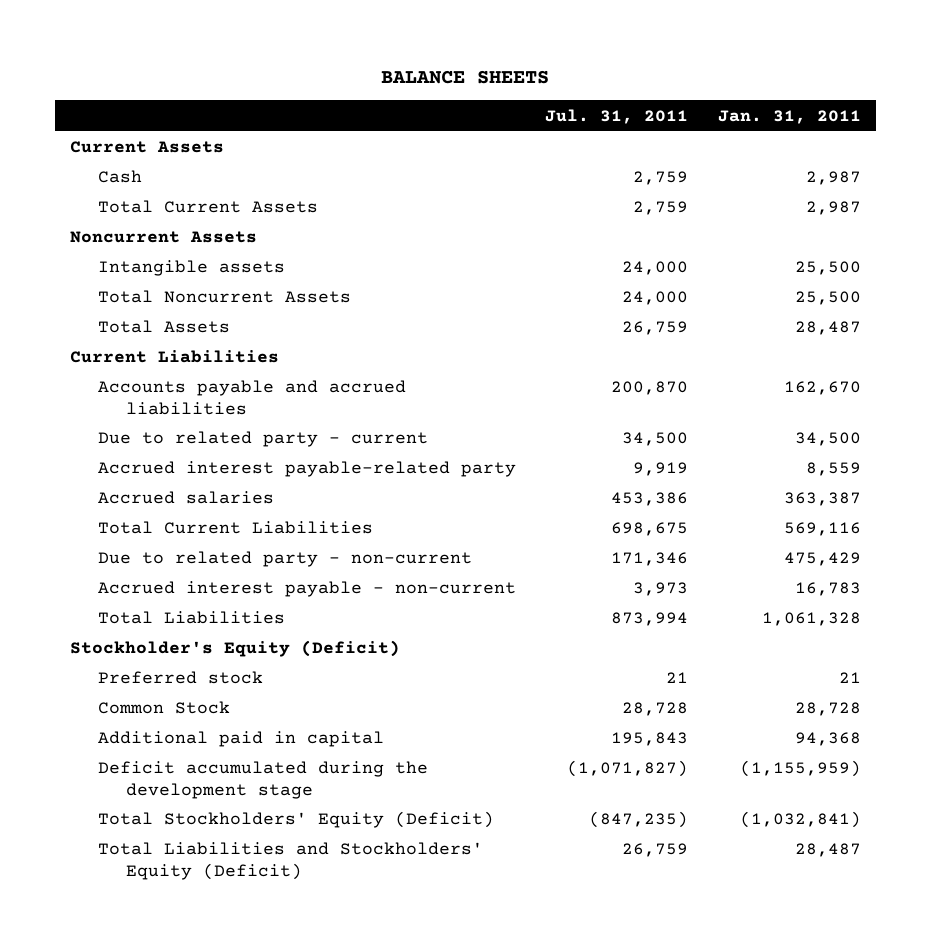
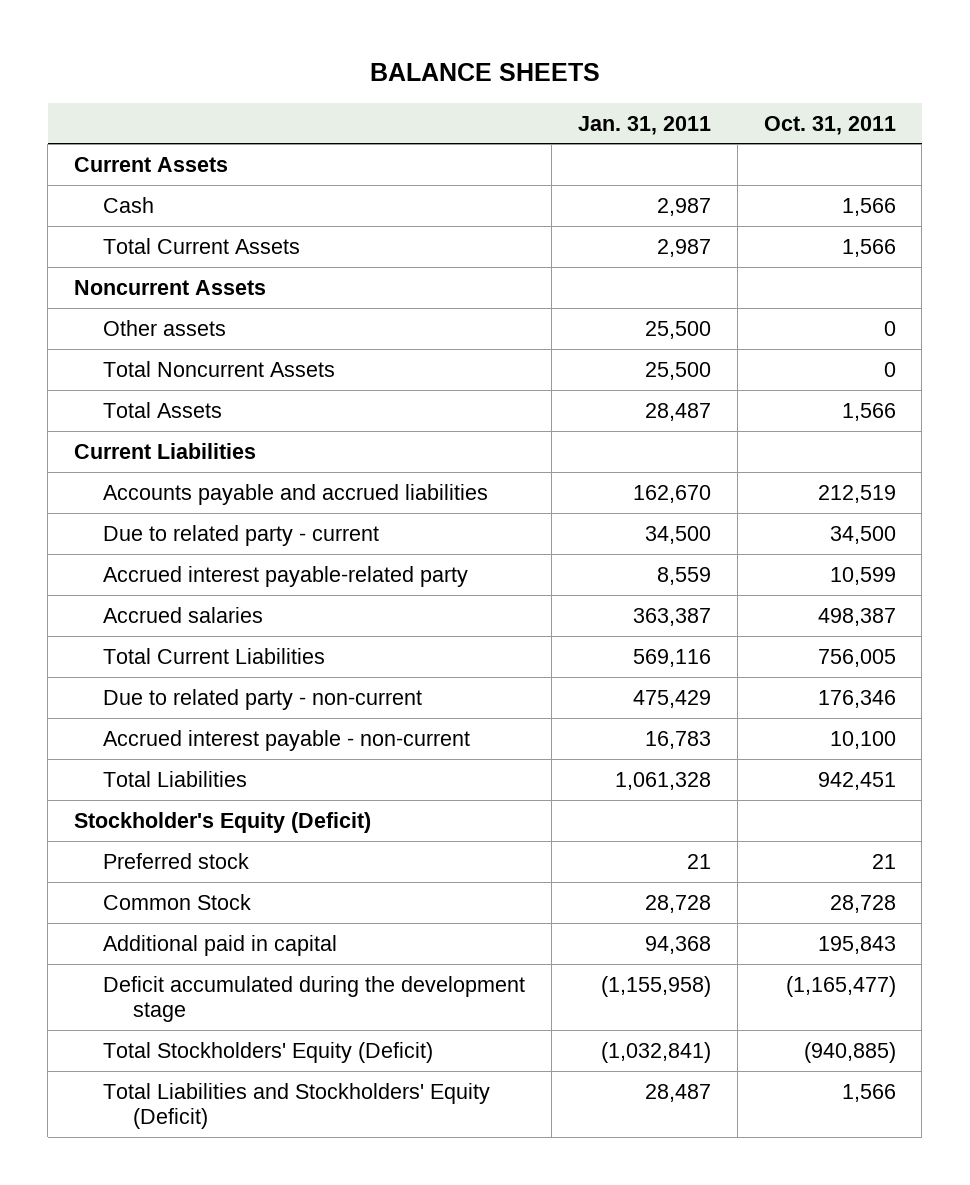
- | Jul. 31, 2011 | Jan. 31, 2011
+ | Jan. 31, 2011 | Oct. 31, 2011
- Intangible assets | 24,000 | 25,500
+ Other assets | 25,500 | 0
- Deficit accumulated during the development stage | (1,071,827) | (1,155,959)
+ Deficit accumulated during the development stage | (1,155,958) | (1,165,477)

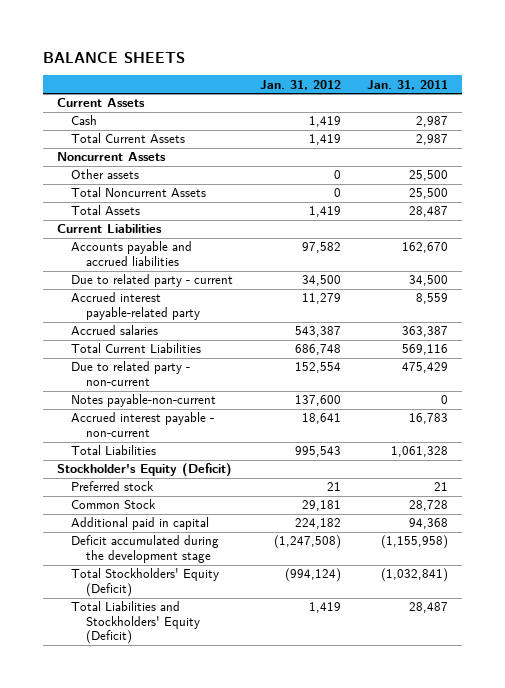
- | Jan. 31, 2011 | Oct. 31, 2011
+ | Jan. 31, 2012 | Jan. 31, 2011
+ Notes payable-non-current | 137,600 | 0

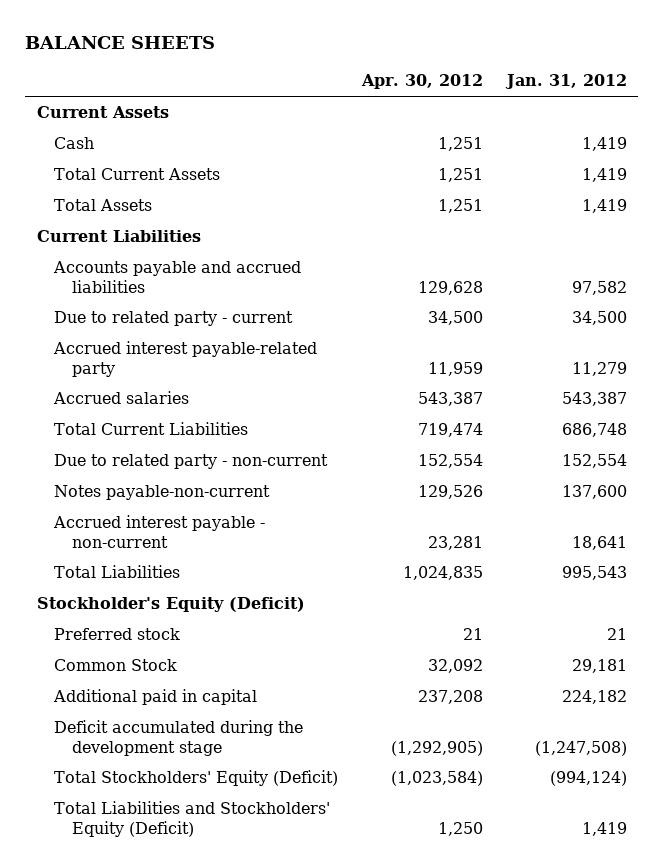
- | Jan. 31, 2012 | Jan. 31, 2011
+ | Apr. 30, 2012 | Jan. 31, 2012
- Noncurrent Assets
- Other assets | 0 | 25,500
- Total Noncurrent Assets | 0 | 25,500

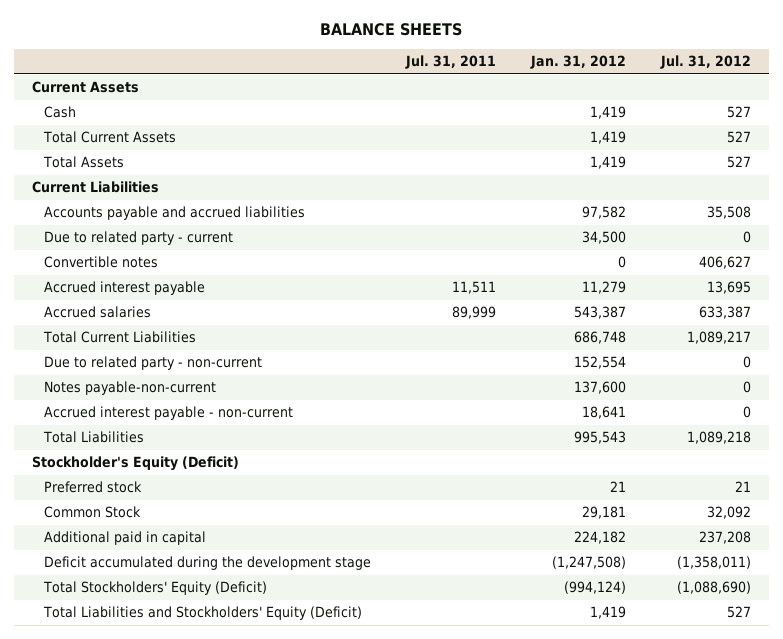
- | Apr. 30, 2012 | Jan. 31, 2012
+ | Jul. 31, 2011 | Jan. 31, 2012 | Jul. 31, 2012
- Accrued interest payable-related party | 11,959 | 11,279
+ Convertible notes | | 0 | 406,627
+ Accrued interest payable | 11,511 | 11,279 | 13,695

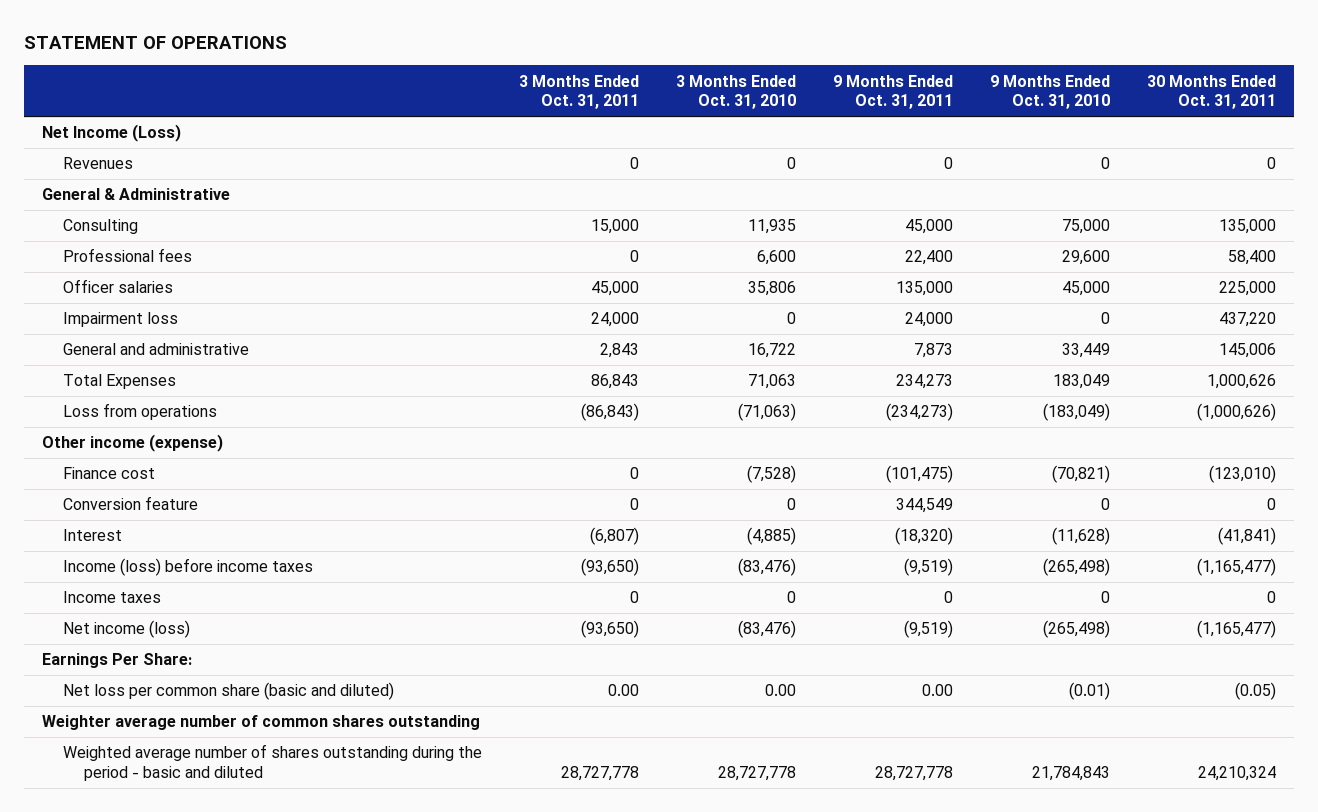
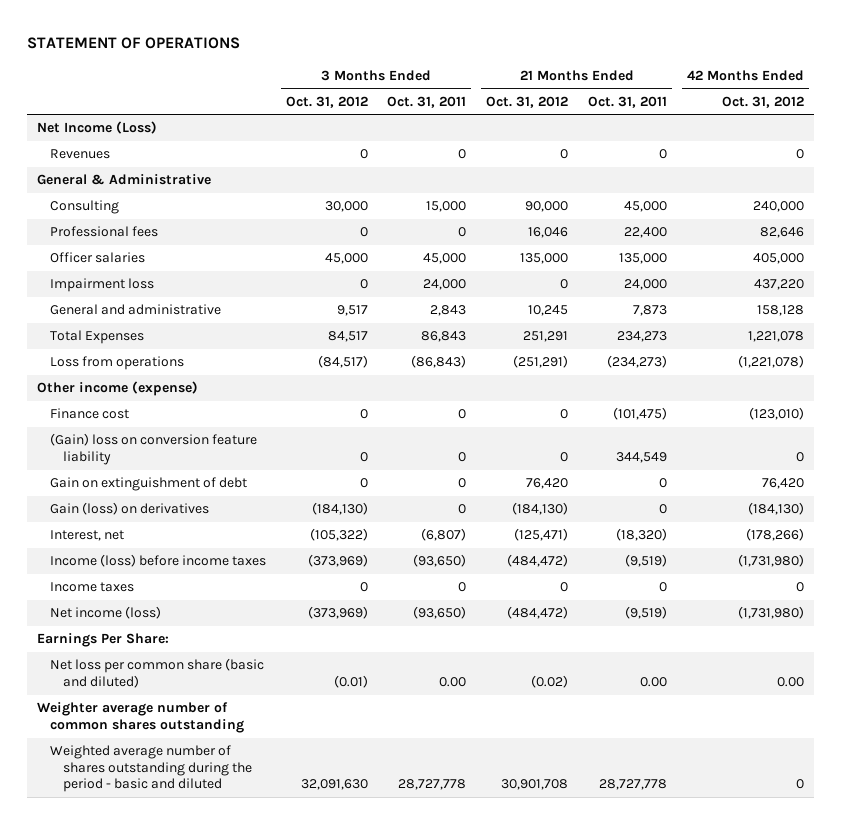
- | 3 Months Ended Oct. 31, 2011 | 3 Months Ended Oct. 31, 2010 | 9 Months Ended Oct. 31, 2011 | 9 Months Ended Oct. 31, 2010 | 30 Months Ended Oct. 31, 2011
+ | 3 Months Ended Oct. 31, 2012 | 3 Months Ended Oct. 31, 2011 | 21 Months Ended Oct. 31, 2012 | 21 Months Ended Oct. 31, 2011 | 42 Months Ended Oct. 31, 2012
- Conversion feature | 0 | 0 | 344,549 | 0 | 0
- Interest | (6,807) | (4,885) | (18,320) | (11,628) | (41,841)
+ (Gain) loss on conversion feature liability | 0 | 0 | 0 | 344,549 | 0
+ Gain on extinguishment of debt | 0 | 0 | 76,420 | 0 | 76,420
+ Gain (loss) on derivatives | (184,130) | 0 | (184,130) | 0 | (184,130)
+ Interest, net | (105,322) | (6,807) | (125,471) | (18,320) | (178,266)

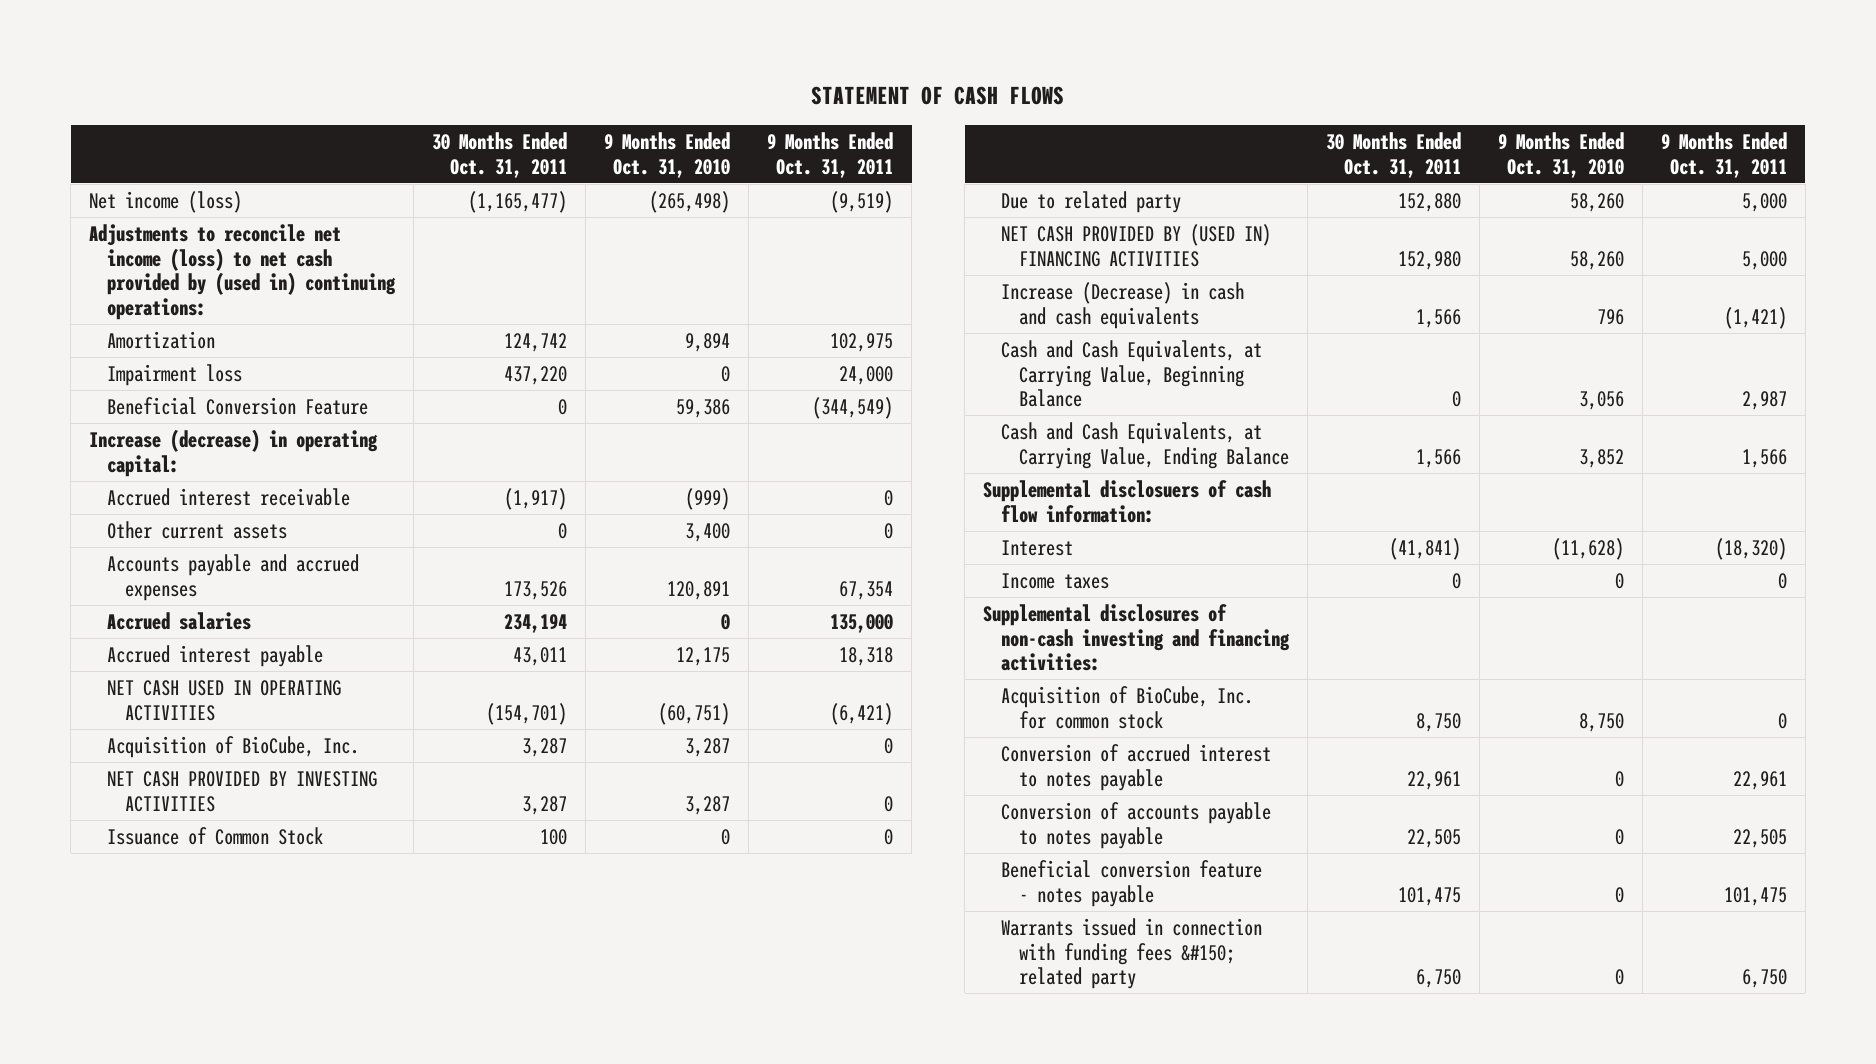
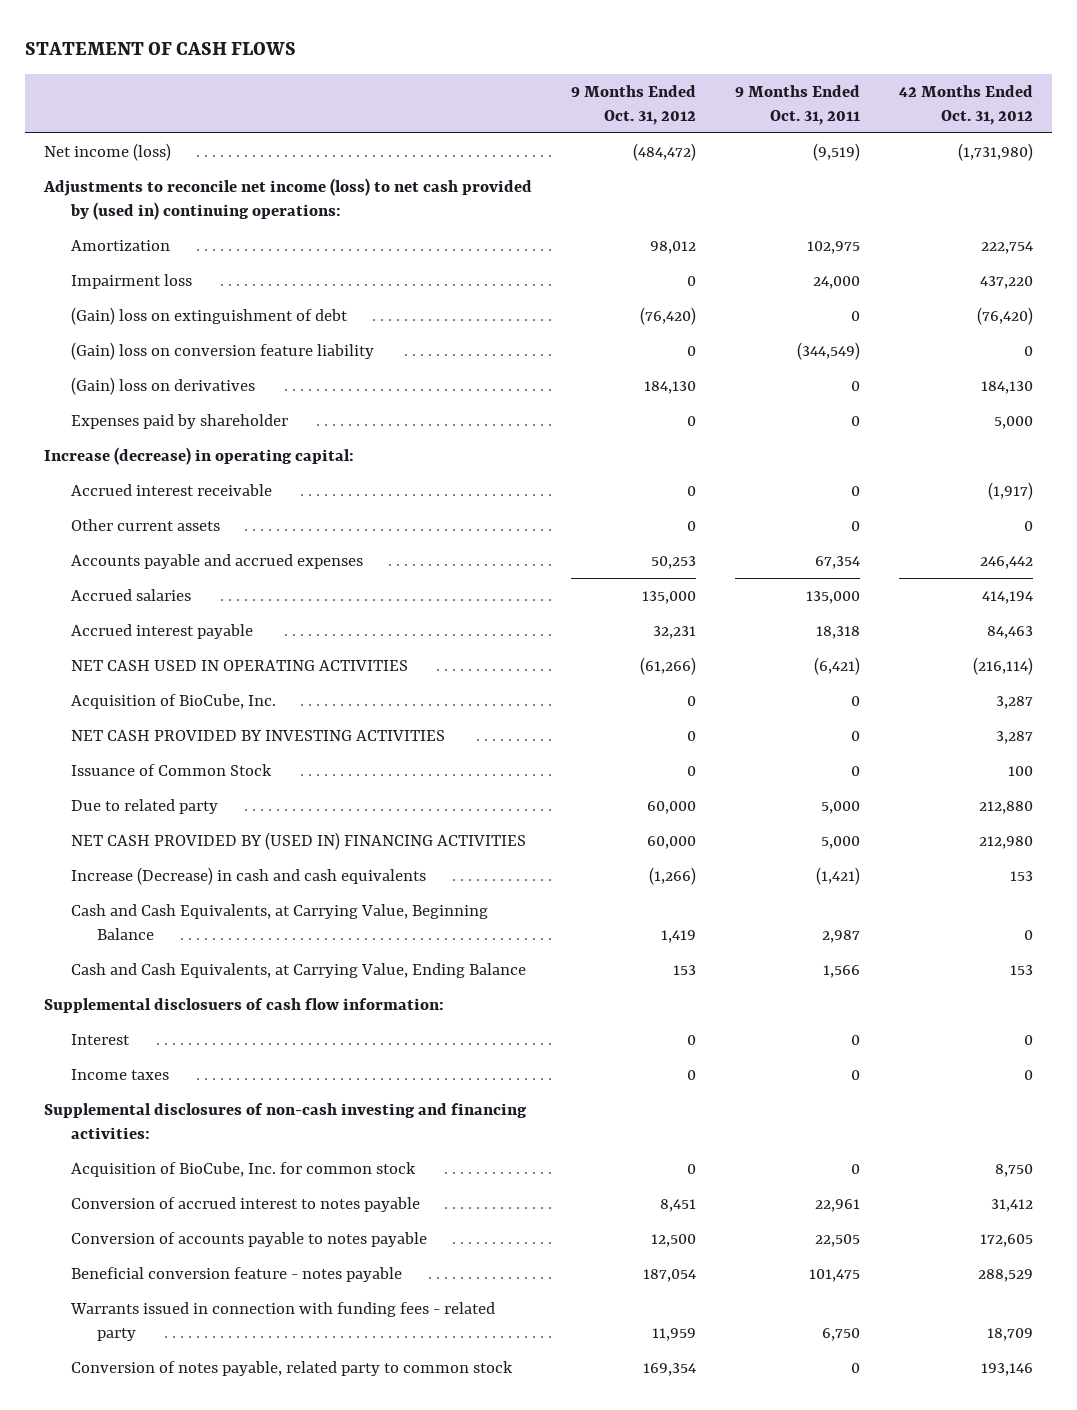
- | 30 Months Ended Oct. 31, 2011 | 9 Months Ended Oct. 31, 2010 | 9 Months Ended Oct. 31, 2011
+ | 9 Months Ended Oct. 31, 2012 | 9 Months Ended Oct. 31, 2011 | 42 Months Ended Oct. 31, 2012
- Beneficial Conversion Feature | 0 | 59,386 | (344,549)
+ (Gain) loss on extinguishment of debt | (76,420) | 0 | (76,420)
+ (Gain) loss on conversion feature liability | 0 | (344,549) | 0
+ (Gain) loss on derivatives | 184,130 | 0 | 184,130
+ Expenses paid by shareholder | 0 | 0 | 5,000
- Interest | (41,841) | (11,628) | (18,320)
+ Interest | 0 | 0 | 0
- Warrants issued in connection with funding fees &#150; related party | 6,750 | 0 | 6,750
+ Warrants issued in connection with funding fees - related party | 11,959 | 6,750 | 18,709
+ Conversion of notes payable, related party to common stock | 169,354 | 0 | 193,146

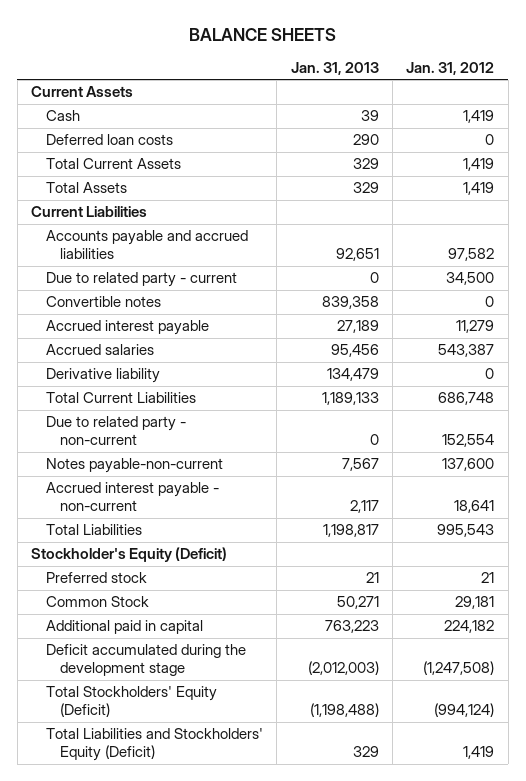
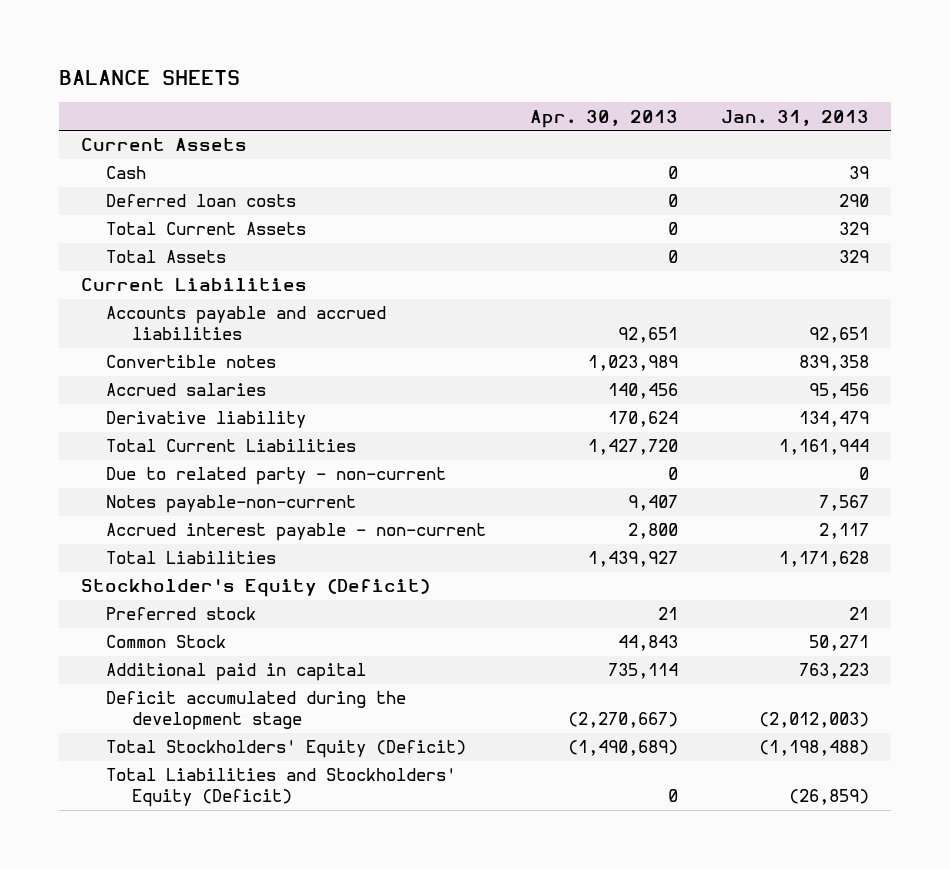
- | Jan. 31, 2013 | Jan. 31, 2012
+ | Apr. 30, 2013 | Jan. 31, 2013
- Due to related party - current | 0 | 34,500
- Accrued interest payable | 27,189 | 11,279
- Total Current Liabilities | 1,189,133 | 686,748
+ Total Current Liabilities | 1,427,720 | 1,161,944
- Total Liabilities | 1,198,817 | 995,543
+ Total Liabilities | 1,439,927 | 1,171,628
- Total Liabilities and Stockholders' Equity (Deficit) | 329 | 1,419
+ Total Liabilities and Stockholders' Equity (Deficit) | 0 | (26,859)

